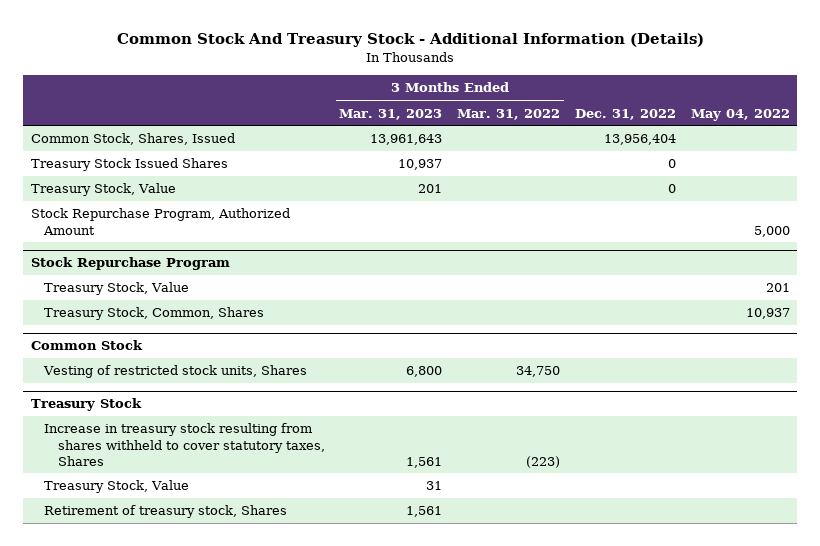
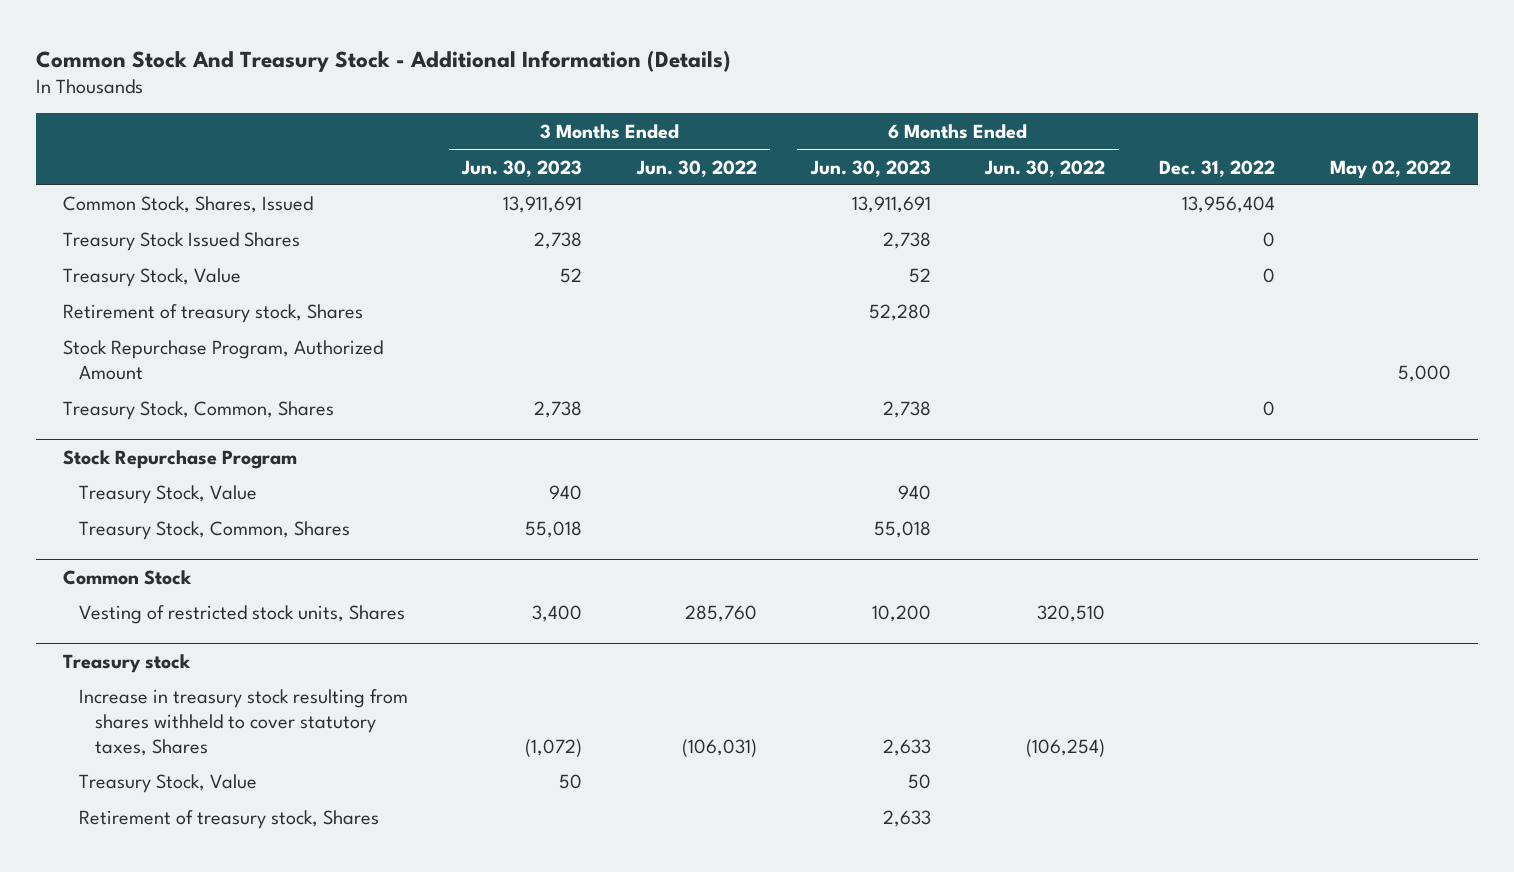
- | 3 Months Ended Mar. 31, 2023 | 3 Months Ended Mar. 31, 2022 | Dec. 31, 2022 | May 04, 2022
+ | 3 Months Ended Jun. 30, 2023 | 3 Months Ended Jun. 30, 2022 | 6 Months Ended Jun. 30, 2023 | 6 Months Ended Jun. 30, 2022 | Dec. 31, 2022 | May 02, 2022
+ Retirement of treasury stock, Shares | | | 52,280 | | |
+ Treasury Stock, Common, Shares | 2,738 | | 2,738 | | 0 |
- Treasury Stock
+ Treasury stock

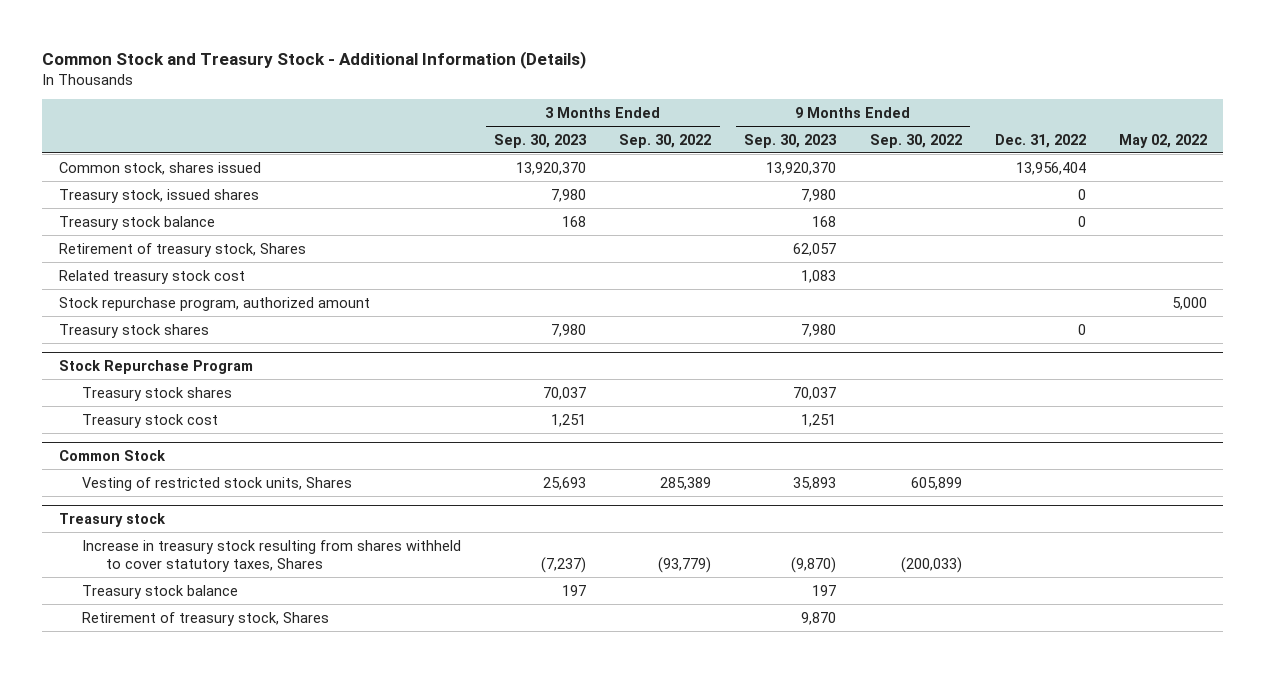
- Common Stock And Treasury Stock - Additional Information (Details)
+ Common Stock and Treasury Stock - Additional Information (Details)
- | 3 Months Ended Jun. 30, 2023 | 3 Months Ended Jun. 30, 2022 | 6 Months Ended Jun. 30, 2023 | 6 Months Ended Jun. 30, 2022 | Dec. 31, 2022 | May 02, 2022
+ | 3 Months Ended Sep. 30, 2023 | 3 Months Ended Sep. 30, 2022 | 9 Months Ended Sep. 30, 2023 | 9 Months Ended Sep. 30, 2022 | Dec. 31, 2022 | May 02, 2022
- Common Stock, Shares, Issued | 13,911,691 | | 13,911,691 | | 13,956,404 |
- Treasury Stock Issued Shares | 2,738 | | 2,738 | | 0 |
- Treasury Stock, Value | 52 | | 52 | | 0 |
+ Common stock, shares issued | 13,920,370 | | 13,920,370 | | 13,956,404 |
+ Treasury stock, issued shares | 7,980 | | 7,980 | | 0 |
+ Treasury stock balance | 168 | | 168 | | 0 |
- Stock Repurchase Program, Authorized Amount | | | | | | 5,000
- Treasury Stock, Common, Shares | 2,738 | | 2,738 | | 0 |
+ Related treasury stock cost | | | 1,083 | | |
+ Stock repurchase program, authorized amount | | | | | | 5,000
+ Treasury stock shares | 7,980 | | 7,980 | | 0 |
@ Stock Repurchase Program
- Treasury Stock, Value | 940 | | 940 | | |
- Treasury Stock, Common, Shares | 55,018 | | 55,018 | | |
+ Treasury stock shares | 70,037 | | 70,037 | | |
+ Treasury stock cost | 1,251 | | 1,251 | | |
@ Treasury stock
- Treasury Stock, Value | 50 | | 50 | | |
+ Treasury stock balance | 197 | | 197 | | |

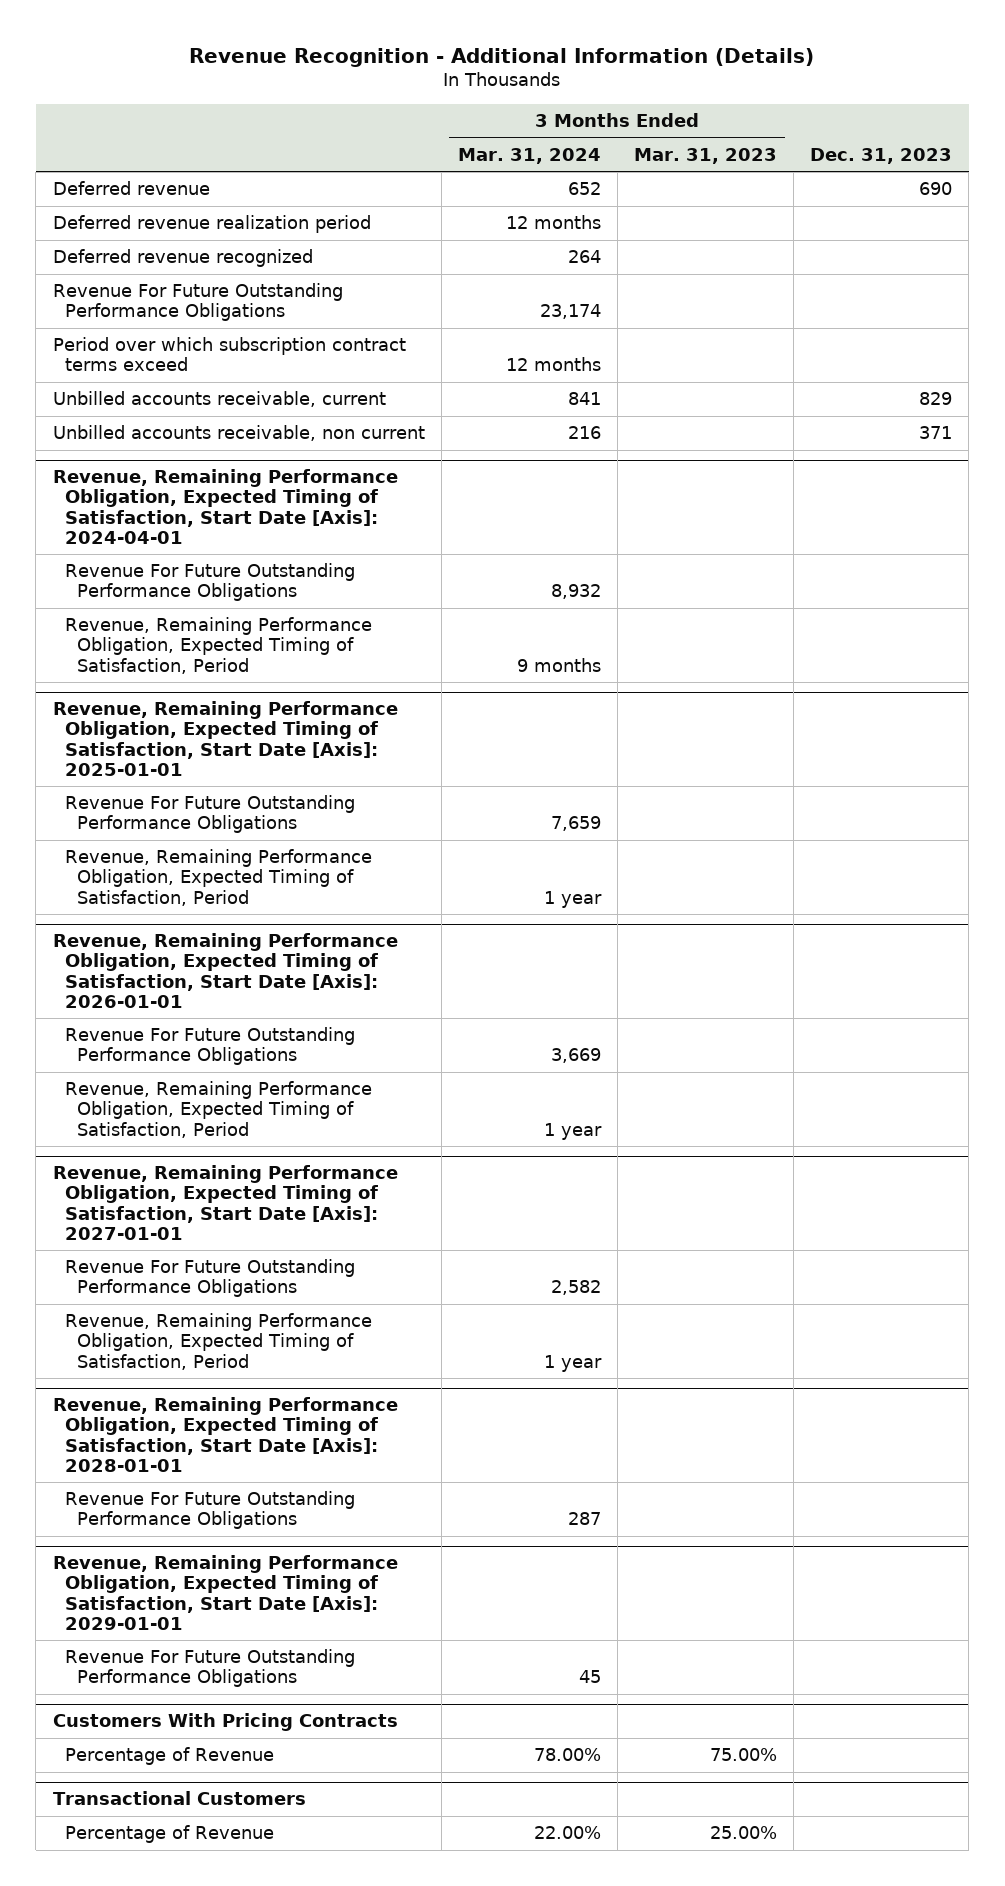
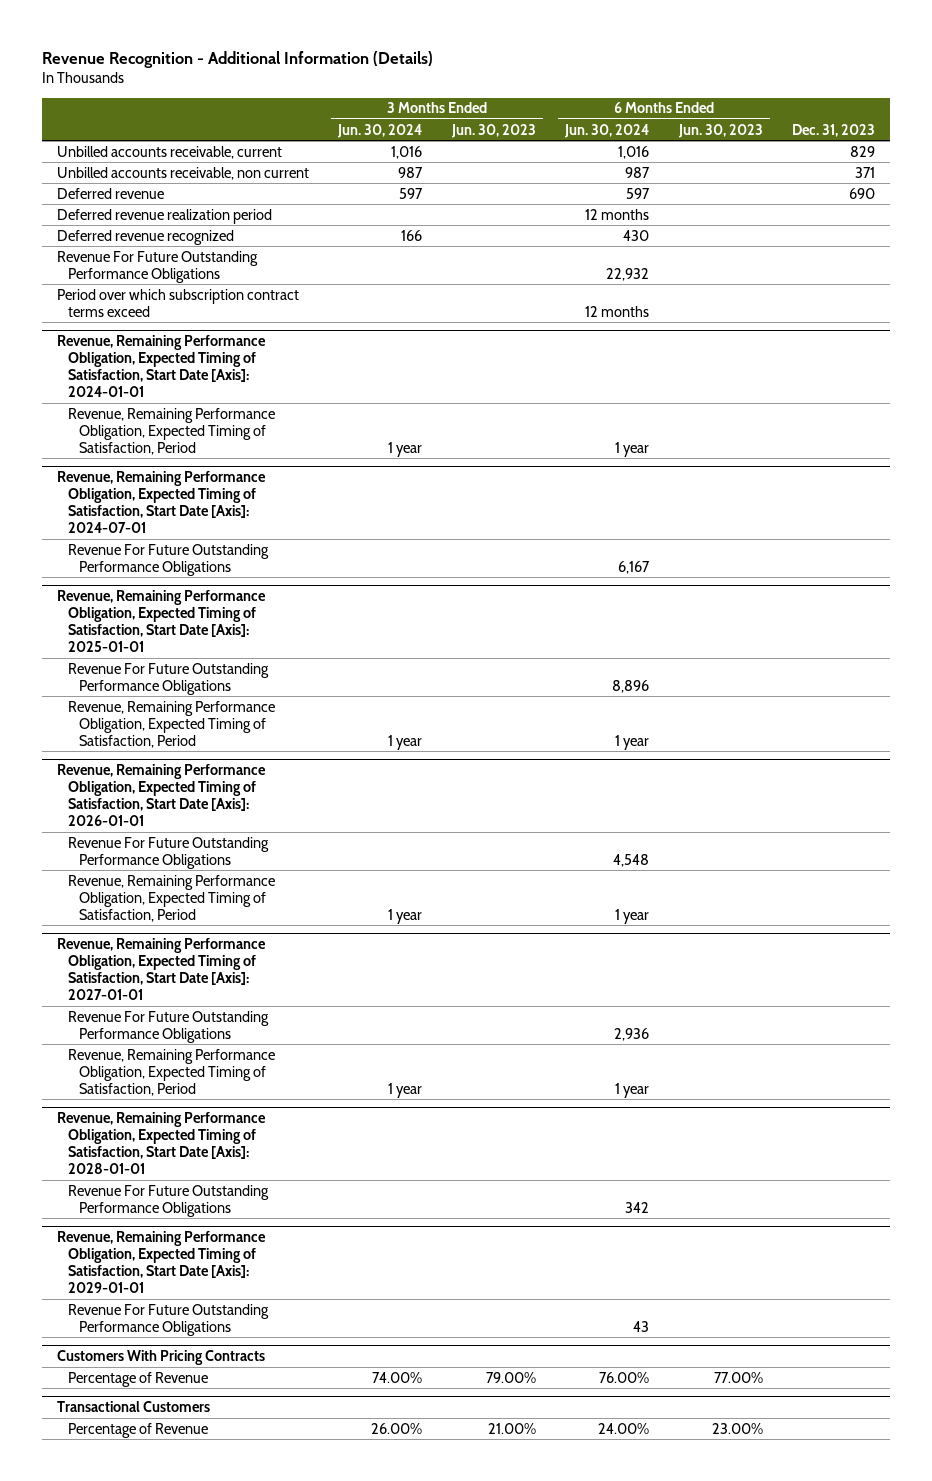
- | 3 Months Ended Mar. 31, 2024 | 3 Months Ended Mar. 31, 2023 | Dec. 31, 2023
+ | 3 Months Ended Jun. 30, 2024 | 3 Months Ended Jun. 30, 2023 | 6 Months Ended Jun. 30, 2024 | 6 Months Ended Jun. 30, 2023 | Dec. 31, 2023
moved up: Unbilled accounts receivable, current | 1,016 | | 1,016 | | 829
moved up: Unbilled accounts receivable, non current | 987 | | 987 | | 371
- Revenue, Remaining Performance Obligation, Expected Timing of Satisfaction, Start Date [Axis]: 2024-04-01
- Revenue For Future Outstanding Performance Obligations | 8,932 | |
- Revenue, Remaining Performance Obligation, Expected Timing of Satisfaction, Period | 9 months | |
+ Revenue, Remaining Performance Obligation, Expected Timing of Satisfaction, Start Date [Axis]: 2024-01-01
+ Revenue, Remaining Performance Obligation, Expected Timing of Satisfaction, Period | 1 year | | 1 year | |
+ Revenue, Remaining Performance Obligation, Expected Timing of Satisfaction, Start Date [Axis]: 2024-07-01
+ Revenue For Future Outstanding Performance Obligations | | | 6,167 | |

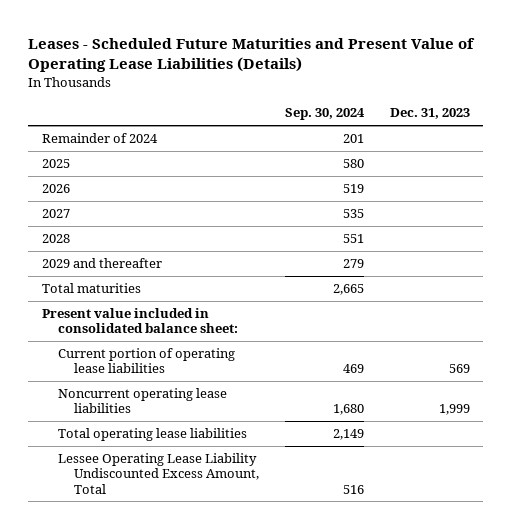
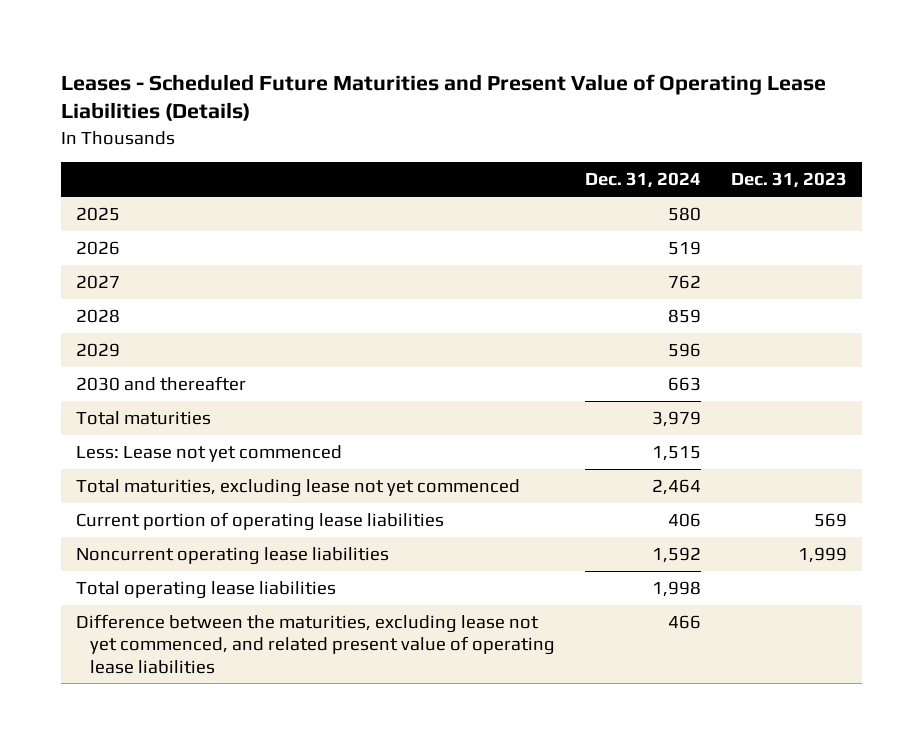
- | Sep. 30, 2024 | Dec. 31, 2023
+ | Dec. 31, 2024 | Dec. 31, 2023
- Remainder of 2024 | 201 |
- 2029 and thereafter | 279 |
+ 2029 | 596 |
+ 2030 and thereafter | 663 |
- Present value included in consolidated balance sheet:
+ Less: Lease not yet commenced | 1,515 |
+ Total maturities, excluding lease not yet commenced | 2,464 |
- Lessee Operating Lease Liability Undiscounted Excess Amount, Total | 516 |
+ Difference between the maturities, excluding lease not yet commenced, and related present value of operating lease liabilities | 466 |

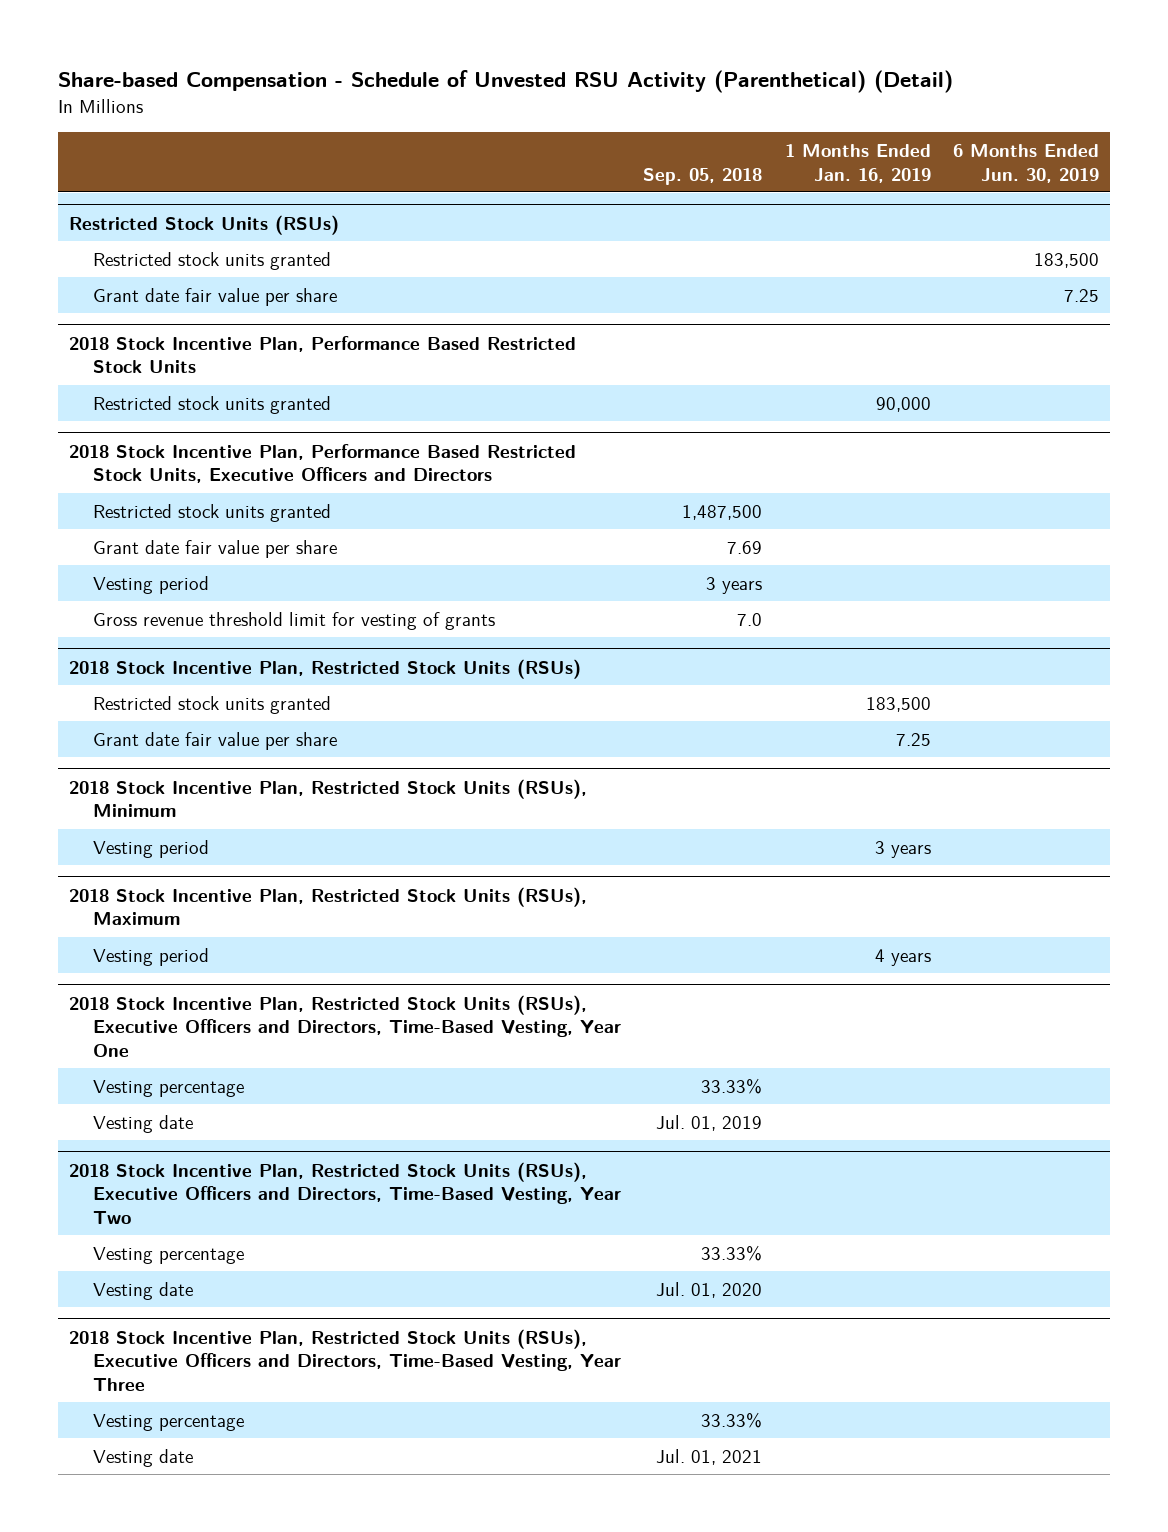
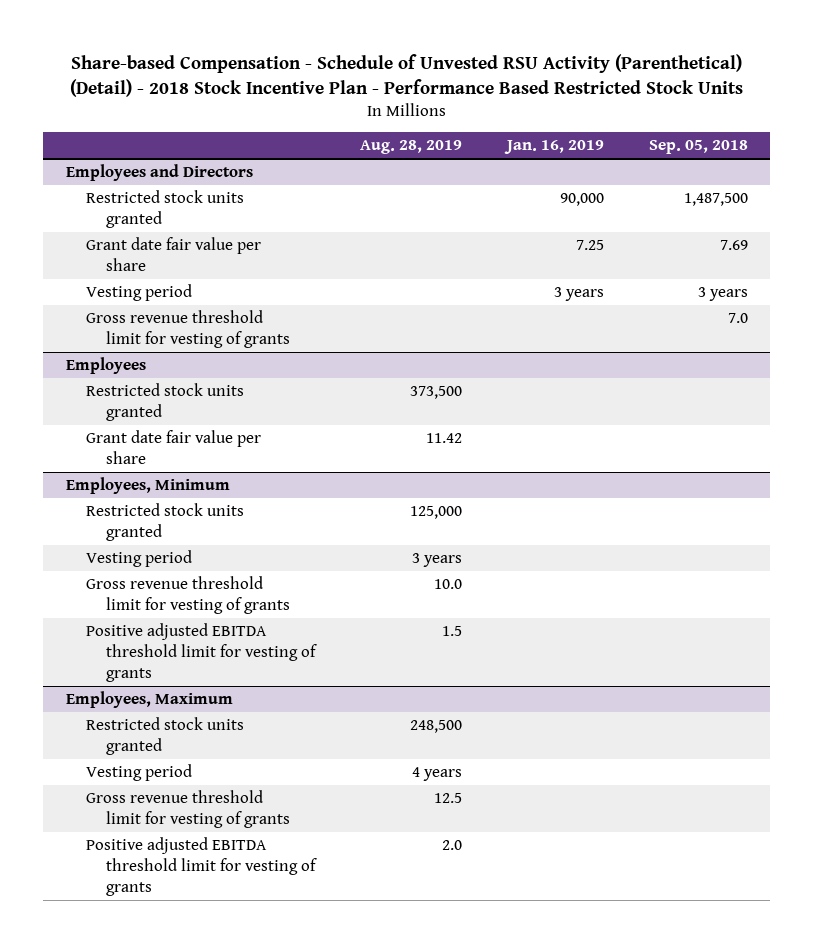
- Share-based Compensation - Schedule of Unvested RSU Activity (Parenthetical) (Detail)
+ Share-based Compensation - Schedule of Unvested RSU Activity (Parenthetical) (Detail) - 2018 Stock Incentive Plan - Performance Based Restricted Stock Units
- | Sep. 05, 2018 | 1 Months Ended Jan. 16, 2019 | 6 Months Ended Jun. 30, 2019
+ | Aug. 28, 2019 | Jan. 16, 2019 | Sep. 05, 2018
- Restricted Stock Units (RSUs)
- Restricted stock units granted | | | 183,500
- Grant date fair value per share | | | 7.25
- 2018 Stock Incentive Plan, Performance Based Restricted Stock Units
- Restricted stock units granted | | 90,000 |
- 2018 Stock Incentive Plan, Performance Based Restricted Stock Units, Executive Officers and Directors
+ Employees and Directors
- 2018 Stock Incentive Plan, Restricted Stock Units (RSUs)
- Restricted stock units granted | | 183,500 |
- Grant date fair value per share | | 7.25 |
- 2018 Stock Incentive Plan, Restricted Stock Units (RSUs), Minimum
- Vesting period | | 3 years |
- 2018 Stock Incentive Plan, Restricted Stock Units (RSUs), Maximum
- Vesting period | | 4 years |
- 2018 Stock Incentive Plan, Restricted Stock Units (RSUs), Executive Officers and Directors, Time-Based Vesting, Year One
- Vesting percentage | 33.33% | |
- Vesting date | Jul. 01, 2019 | |
- 2018 Stock Incentive Plan, Restricted Stock Units (RSUs), Executive Officers and Directors, Time-Based Vesting, Year Two
- Vesting percentage | 33.33% | |
- Vesting date | Jul. 01, 2020 | |
- 2018 Stock Incentive Plan, Restricted Stock Units (RSUs), Executive Officers and Directors, Time-Based Vesting, Year Three
- Vesting percentage | 33.33% | |
- Vesting date | Jul. 01, 2021 | |
+ Employees
+ Restricted stock units granted | 373,500 | |
+ Grant date fair value per share | 11.42 | |
+ Employees, Minimum
+ Restricted stock units granted | 125,000 | |
+ Vesting period | 3 years | |
+ Gross revenue threshold limit for vesting of grants | 10.0 | |
+ Positive adjusted EBITDA threshold limit for vesting of grants | 1.5 | |
+ Employees, Maximum
+ Restricted stock units granted | 248,500 | |
+ Vesting period | 4 years | |
+ Gross revenue threshold limit for vesting of grants | 12.5 | |
+ Positive adjusted EBITDA threshold limit for vesting of grants | 2.0 | |

